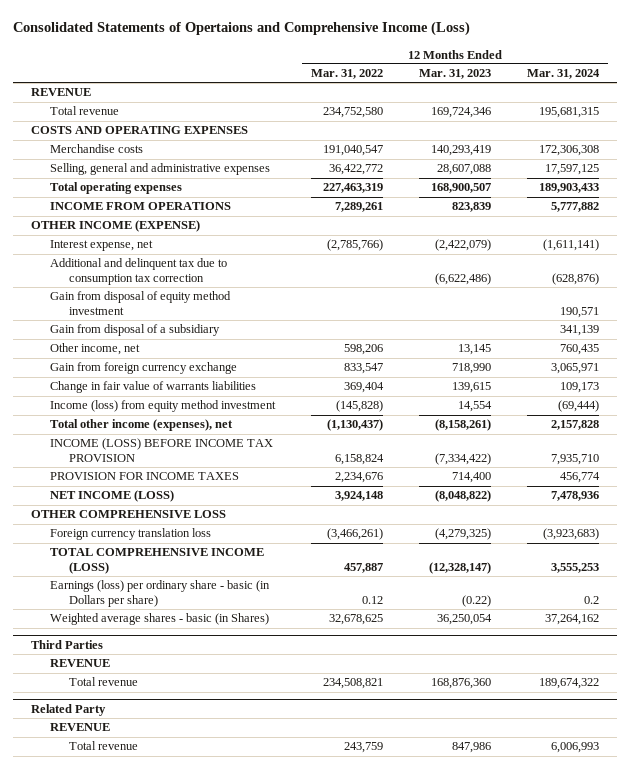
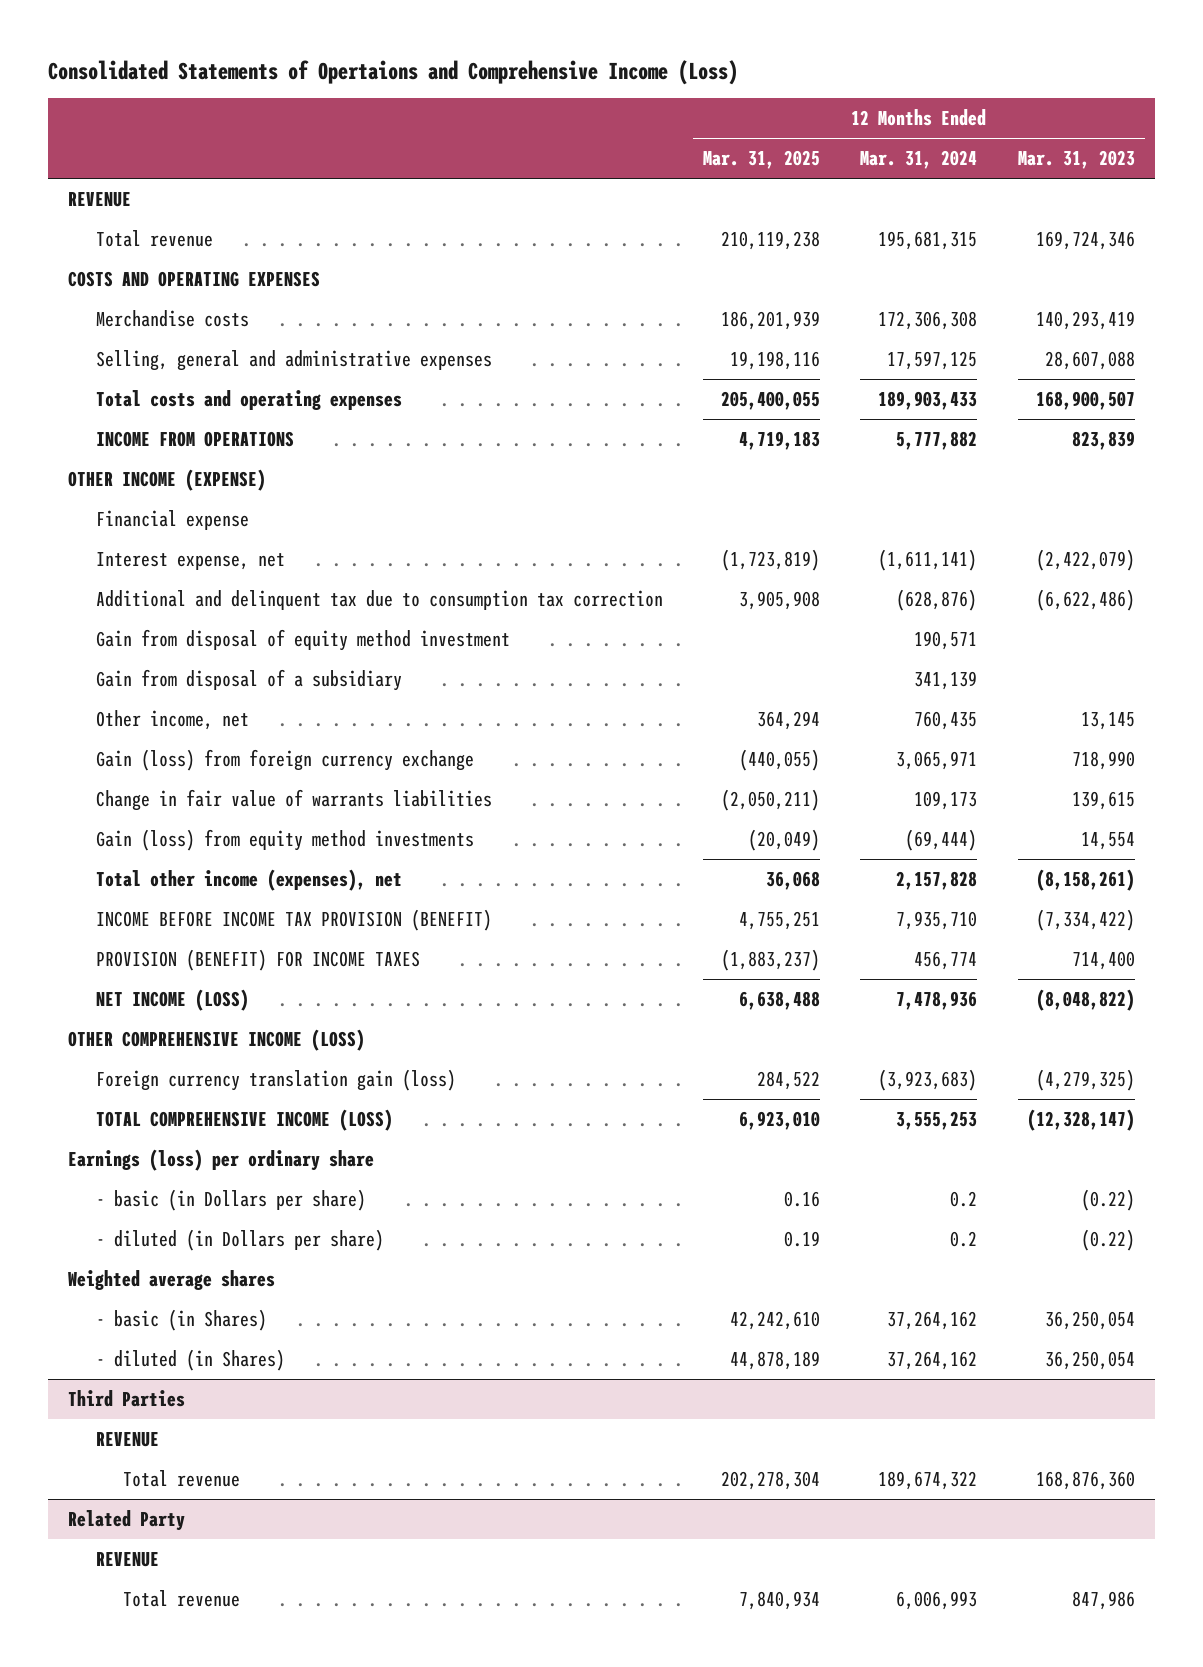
- | 12 Months Ended Mar. 31, 2022 | 12 Months Ended Mar. 31, 2023 | 12 Months Ended Mar. 31, 2024
+ | 12 Months Ended Mar. 31, 2025 | 12 Months Ended Mar. 31, 2024 | 12 Months Ended Mar. 31, 2023
- Total operating expenses | 227,463,319 | 168,900,507 | 189,903,433
+ Total costs and operating expenses | 205,400,055 | 189,903,433 | 168,900,507
+ Financial expense
- Gain from foreign currency exchange | 833,547 | 718,990 | 3,065,971
+ Gain (loss) from foreign currency exchange | (440,055) | 3,065,971 | 718,990
- Income (loss) from equity method investment | (145,828) | 14,554 | (69,444)
+ Gain (loss) from equity method investments | (20,049) | (69,444) | 14,554
- INCOME (LOSS) BEFORE INCOME TAX PROVISION | 6,158,824 | (7,334,422) | 7,935,710
- PROVISION FOR INCOME TAXES | 2,234,676 | 714,400 | 456,774
+ INCOME BEFORE INCOME TAX PROVISION (BENEFIT) | 4,755,251 | 7,935,710 | (7,334,422)
+ PROVISION (BENEFIT) FOR INCOME TAXES | (1,883,237) | 456,774 | 714,400
- OTHER COMPREHENSIVE LOSS
- Foreign currency translation loss | (3,466,261) | (4,279,325) | (3,923,683)
+ OTHER COMPREHENSIVE INCOME (LOSS)
+ Foreign currency translation gain (loss) | 284,522 | (3,923,683) | (4,279,325)
- Earnings (loss) per ordinary share - basic (in Dollars per share) | 0.12 | (0.22) | 0.2
- Weighted average shares - basic (in Shares) | 32,678,625 | 36,250,054 | 37,264,162
+ Earnings (loss) per ordinary share
+ - basic (in Dollars per share) | 0.16 | 0.2 | (0.22)
+ - diluted (in Dollars per share) | 0.19 | 0.2 | (0.22)
+ Weighted average shares
+ - basic (in Shares) | 42,242,610 | 37,264,162 | 36,250,054
+ - diluted (in Shares) | 44,878,189 | 37,264,162 | 36,250,054

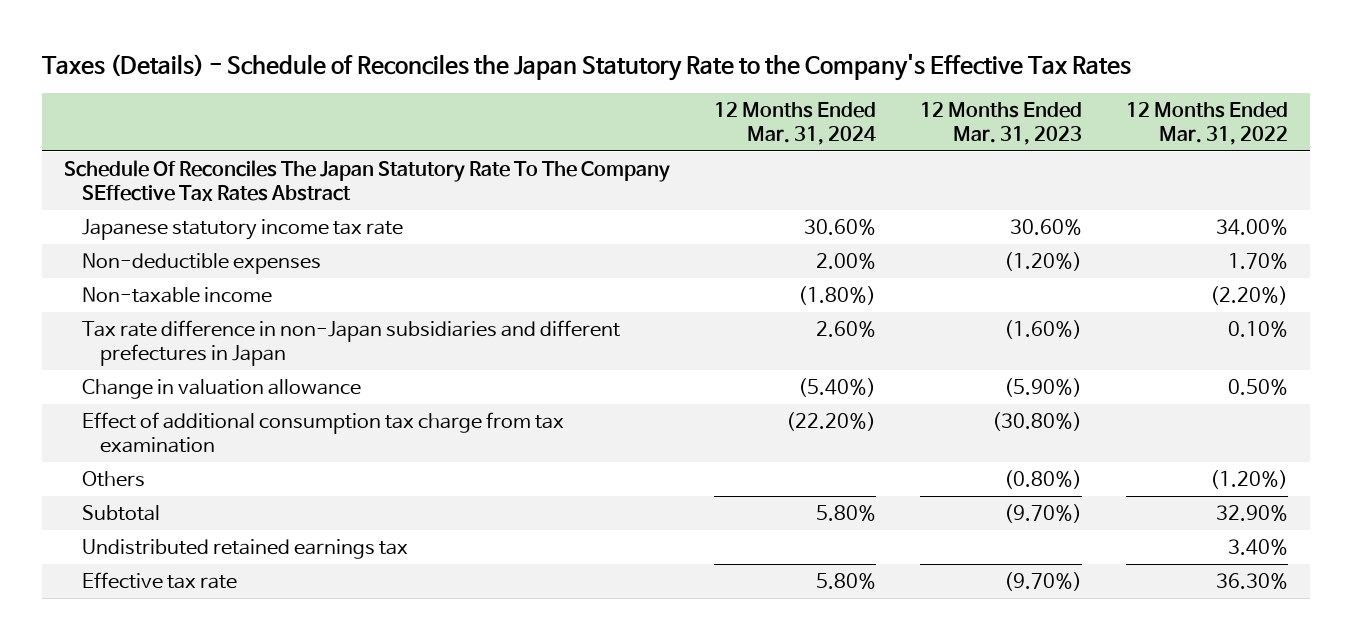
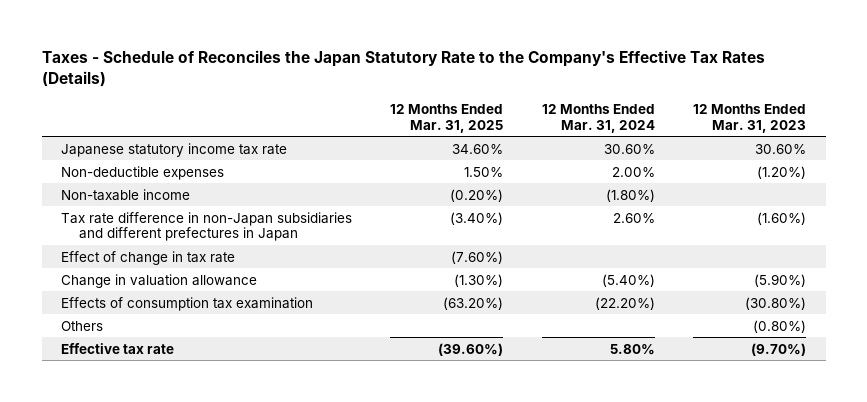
- Taxes (Details) - Schedule of Reconciles the Japan Statutory Rate to the Company's Effective Tax Rates
+ Taxes - Schedule of Reconciles the Japan Statutory Rate to the Company's Effective Tax Rates (Details)
- | 12 Months Ended Mar. 31, 2024 | 12 Months Ended Mar. 31, 2023 | 12 Months Ended Mar. 31, 2022
+ | 12 Months Ended Mar. 31, 2025 | 12 Months Ended Mar. 31, 2024 | 12 Months Ended Mar. 31, 2023
- Schedule Of Reconciles The Japan Statutory Rate To The Company SEffective Tax Rates Abstract
+ Effect of change in tax rate | (7.60%) | |
- Effect of additional consumption tax charge from tax examination | (22.20%) | (30.80%) |
+ Effects of consumption tax examination | (63.20%) | (22.20%) | (30.80%)
- Subtotal | 5.80% | (9.70%) | 32.90%
- Undistributed retained earnings tax | | | 3.40%

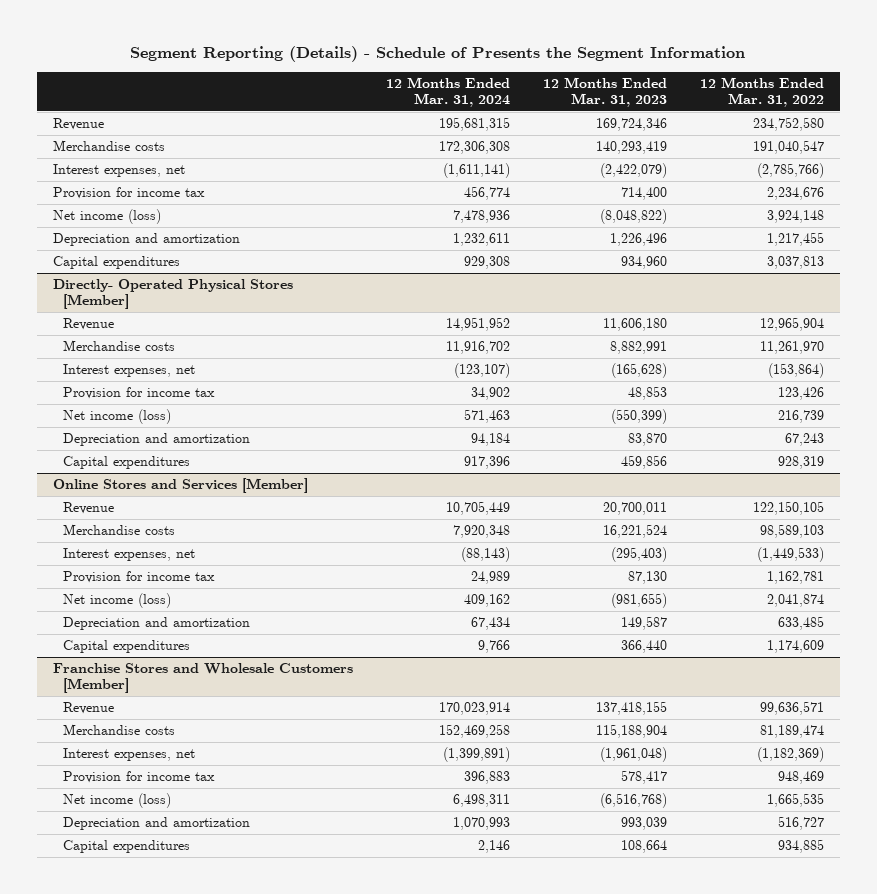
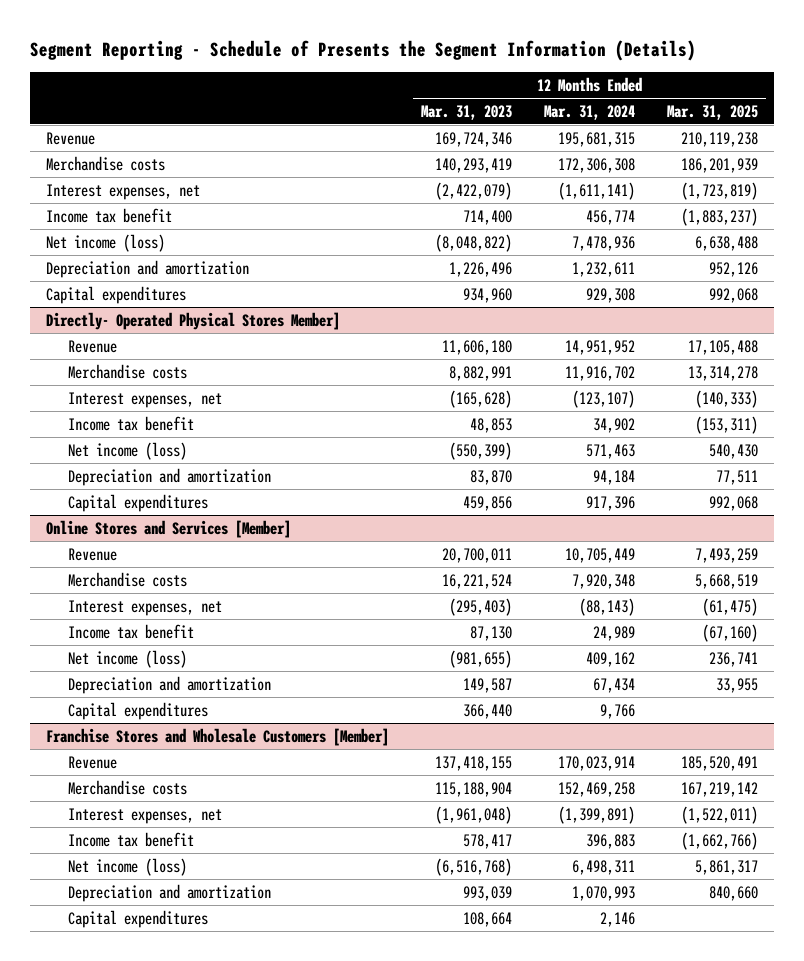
- Segment Reporting (Details) - Schedule of Presents the Segment Information
+ Segment Reporting - Schedule of Presents the Segment Information (Details)
- | 12 Months Ended Mar. 31, 2024 | 12 Months Ended Mar. 31, 2023 | 12 Months Ended Mar. 31, 2022
+ | 12 Months Ended Mar. 31, 2023 | 12 Months Ended Mar. 31, 2024 | 12 Months Ended Mar. 31, 2025
- Provision for income tax | 456,774 | 714,400 | 2,234,676
+ Income tax benefit | 714,400 | 456,774 | (1,883,237)
- Directly- Operated Physical Stores [Member]
+ Directly- Operated Physical Stores Member]
- Provision for income tax | 34,902 | 48,853 | 123,426
+ Income tax benefit | 48,853 | 34,902 | (153,311)
@ Online Stores and Services [Member]
- Provision for income tax | 24,989 | 87,130 | 1,162,781
+ Income tax benefit | 87,130 | 24,989 | (67,160)
@ Franchise Stores and Wholesale Customers [Member]
- Provision for income tax | 396,883 | 578,417 | 948,469
+ Income tax benefit | 578,417 | 396,883 | (1,662,766)

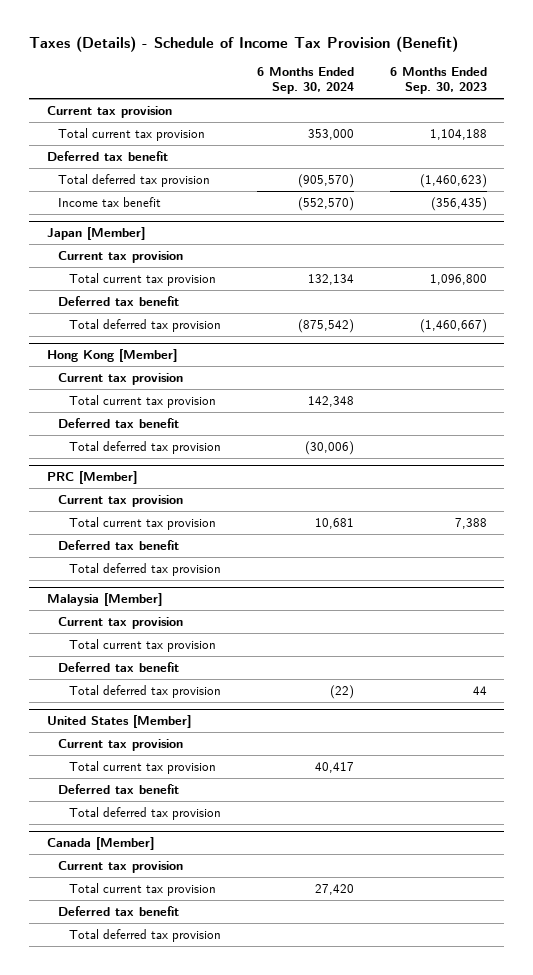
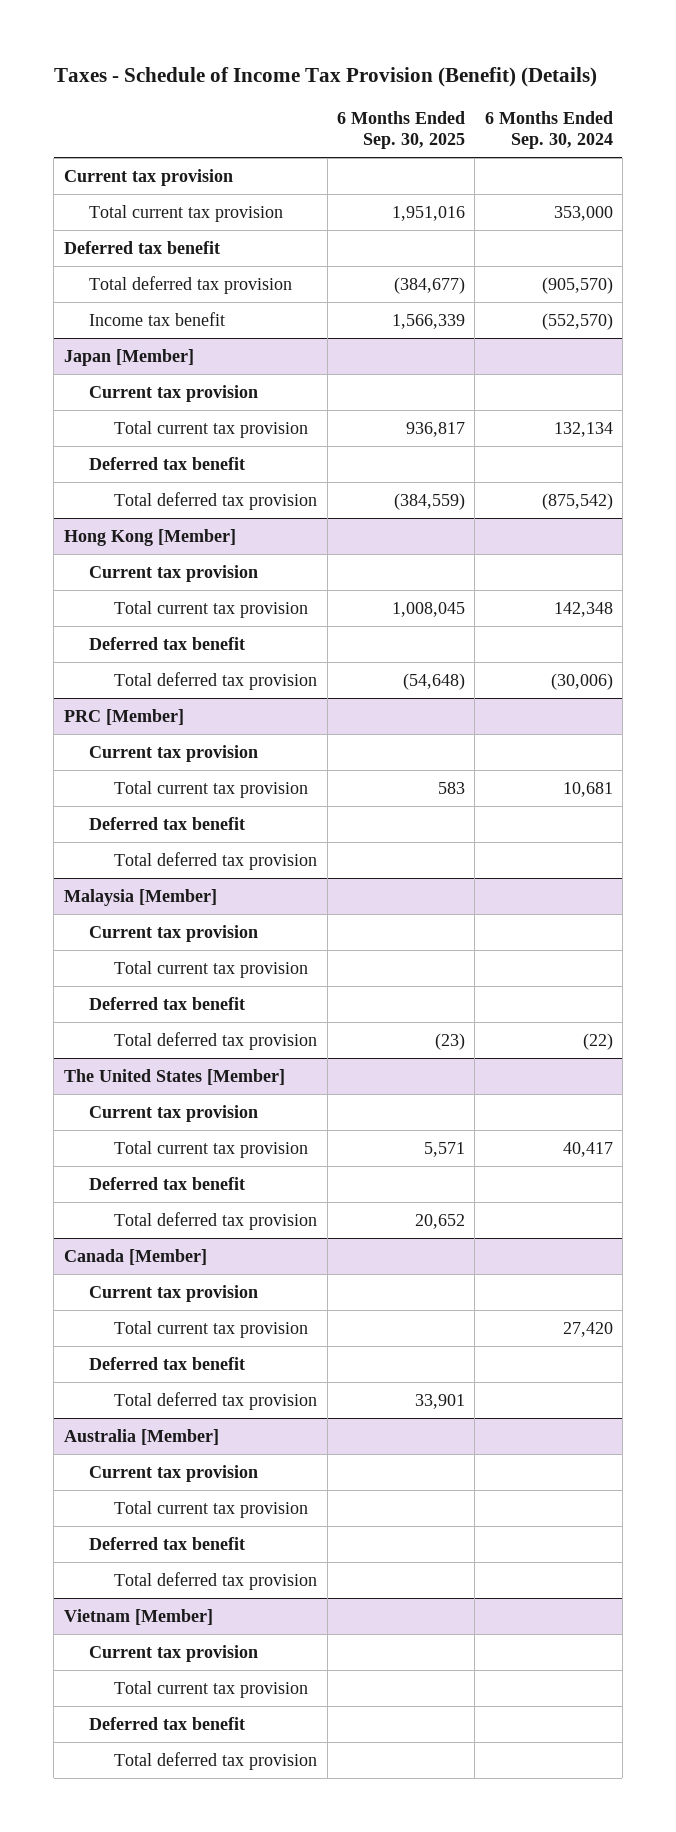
- Taxes (Details) - Schedule of Income Tax Provision (Benefit)
+ Taxes - Schedule of Income Tax Provision (Benefit) (Details)
- | 6 Months Ended Sep. 30, 2024 | 6 Months Ended Sep. 30, 2023
+ | 6 Months Ended Sep. 30, 2025 | 6 Months Ended Sep. 30, 2024
- United States [Member]
+ The United States [Member]
+ Australia [Member]
+ Current tax provision
+ Total current tax provision
+ Deferred tax benefit
+ Total deferred tax provision
+ Vietnam [Member]
+ Current tax provision
+ Total current tax provision
+ Deferred tax benefit
+ Total deferred tax provision

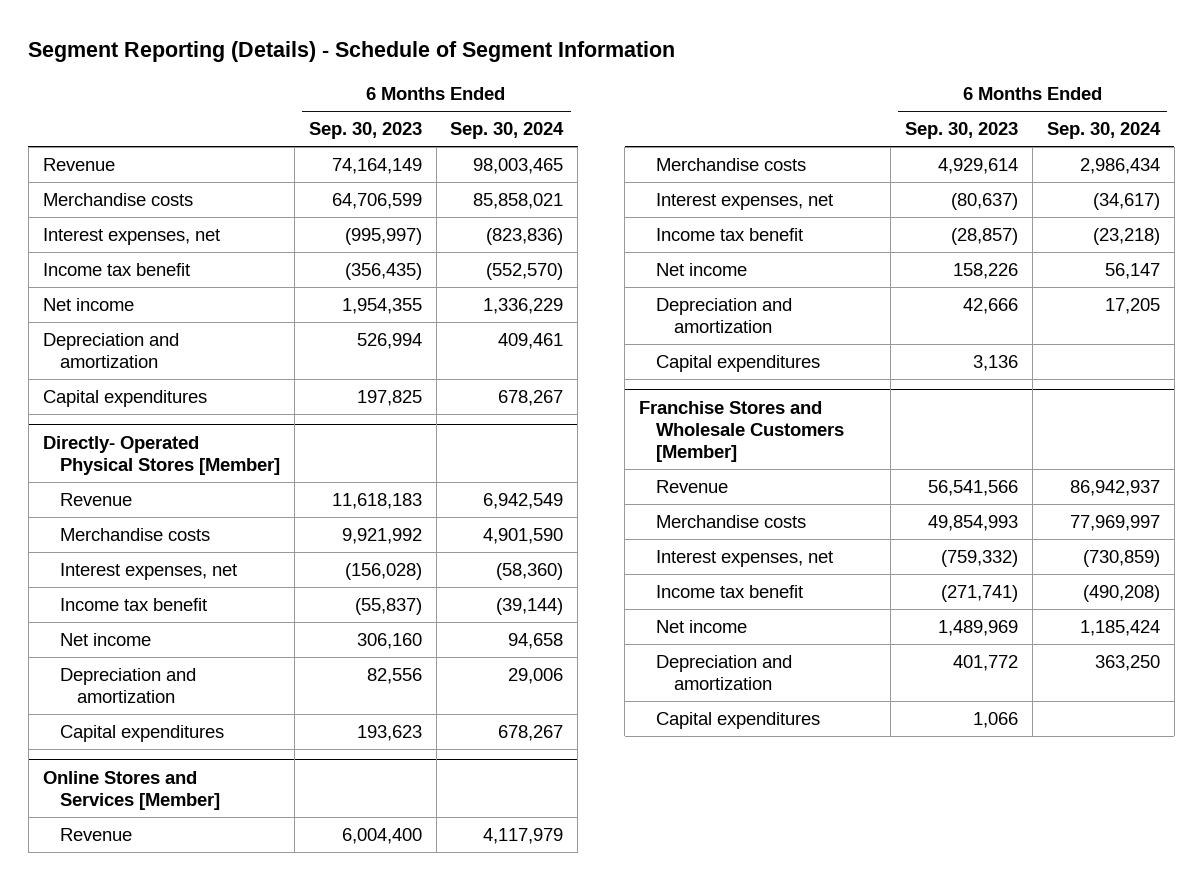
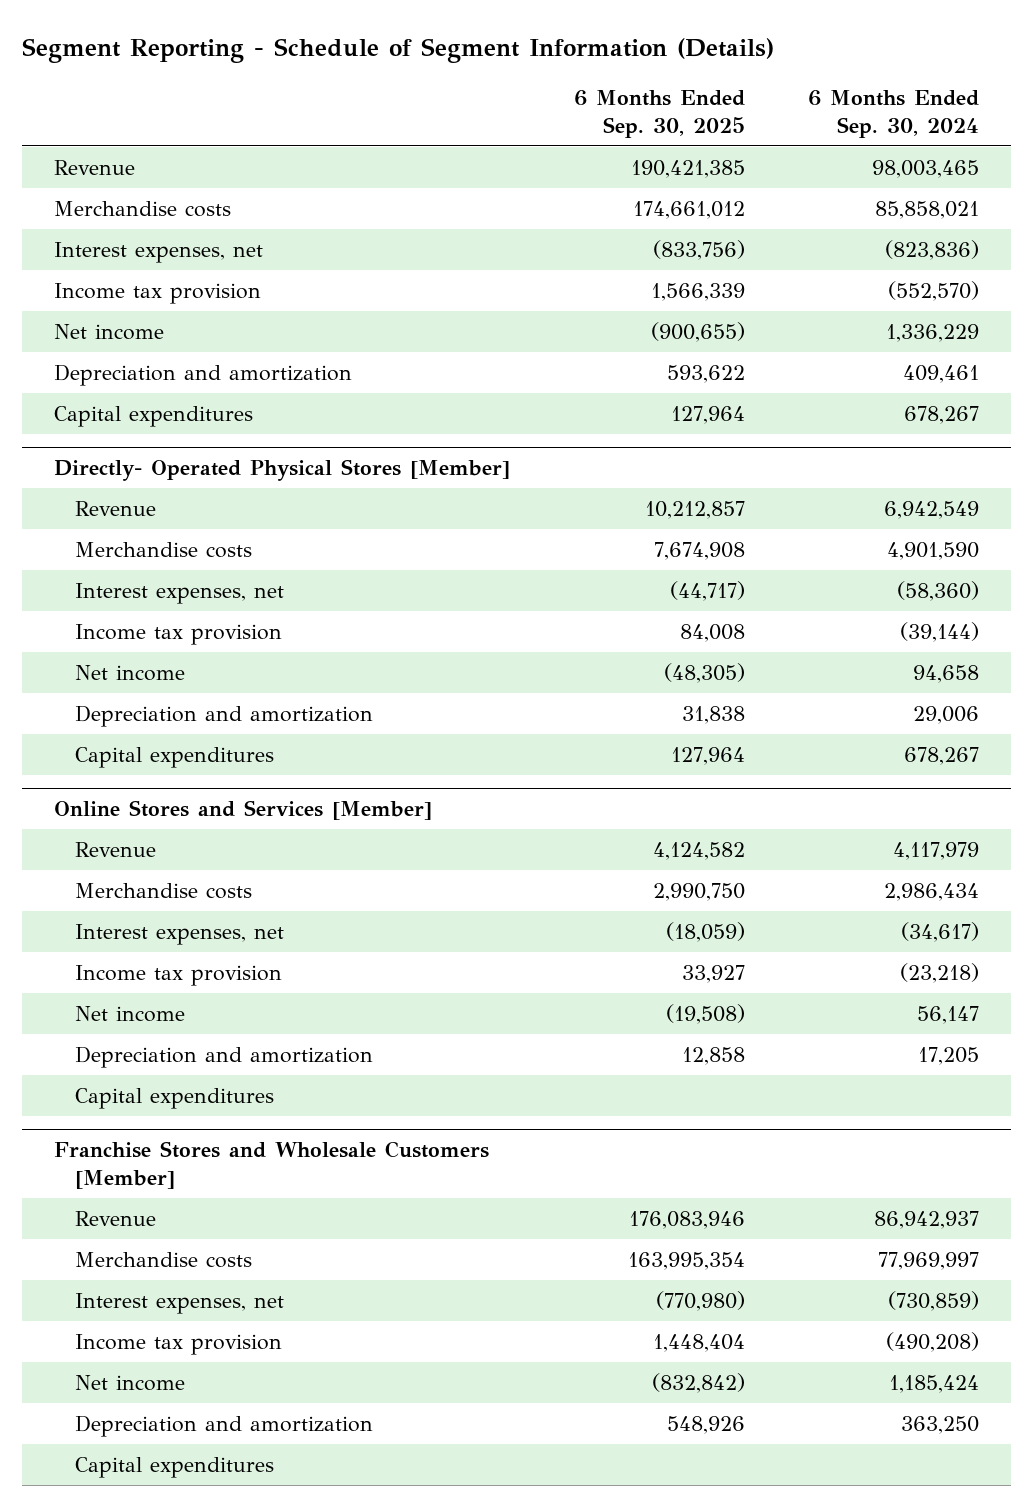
- Segment Reporting (Details) - Schedule of Segment Information
+ Segment Reporting - Schedule of Segment Information (Details)
- | 6 Months Ended Sep. 30, 2023 | 6 Months Ended Sep. 30, 2024
+ | 6 Months Ended Sep. 30, 2025 | 6 Months Ended Sep. 30, 2024
- Income tax benefit | (356,435) | (552,570)
+ Income tax provision | 1,566,339 | (552,570)
@ Directly- Operated Physical Stores [Member]
- Income tax benefit | (55,837) | (39,144)
+ Income tax provision | 84,008 | (39,144)
@ Online Stores and Services [Member]
- Income tax benefit | (28,857) | (23,218)
+ Income tax provision | 33,927 | (23,218)
@ Franchise Stores and Wholesale Customers [Member]
- Income tax benefit | (271,741) | (490,208)
+ Income tax provision | 1,448,404 | (490,208)

